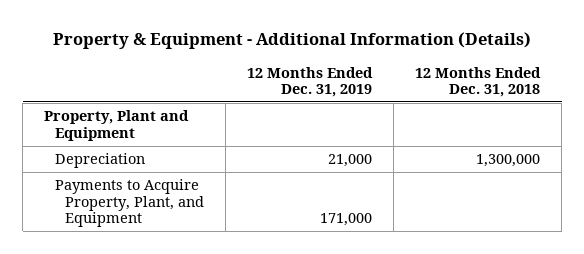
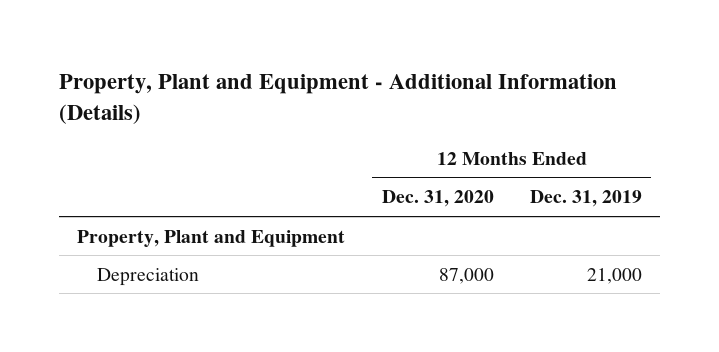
- Property & Equipment - Additional Information (Details)
+ Property, Plant and Equipment - Additional Information (Details)
- | 12 Months Ended Dec. 31, 2019 | 12 Months Ended Dec. 31, 2018
+ | 12 Months Ended Dec. 31, 2020 | 12 Months Ended Dec. 31, 2019
- Payments to Acquire Property, Plant, and Equipment | 171,000 |

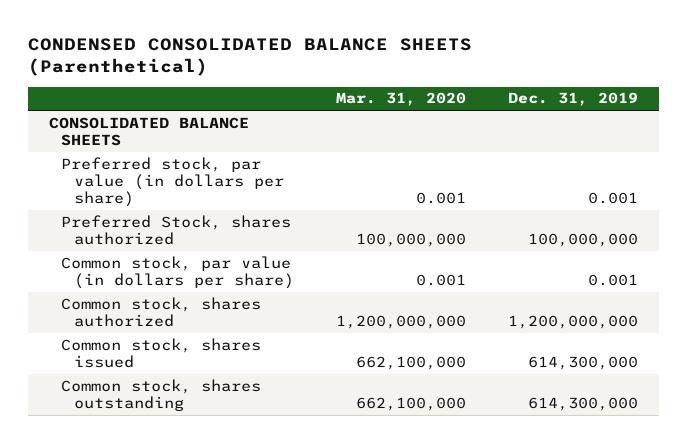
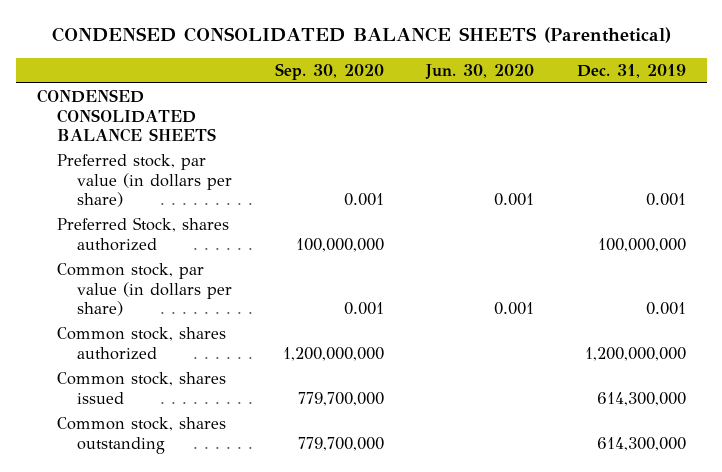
- | Mar. 31, 2020 | Dec. 31, 2019
+ | Sep. 30, 2020 | Jun. 30, 2020 | Dec. 31, 2019
- CONSOLIDATED BALANCE SHEETS
+ CONDENSED CONSOLIDATED BALANCE SHEETS

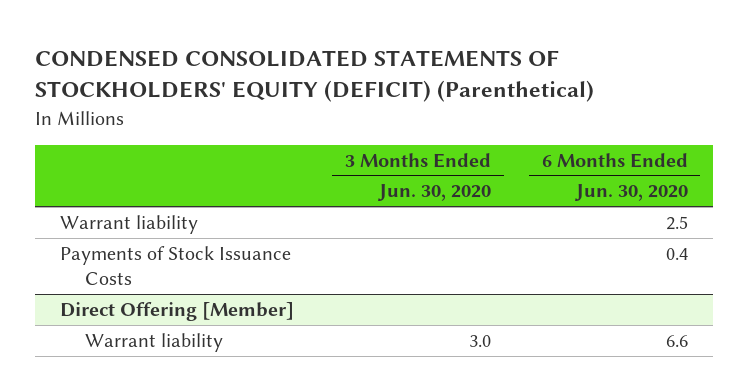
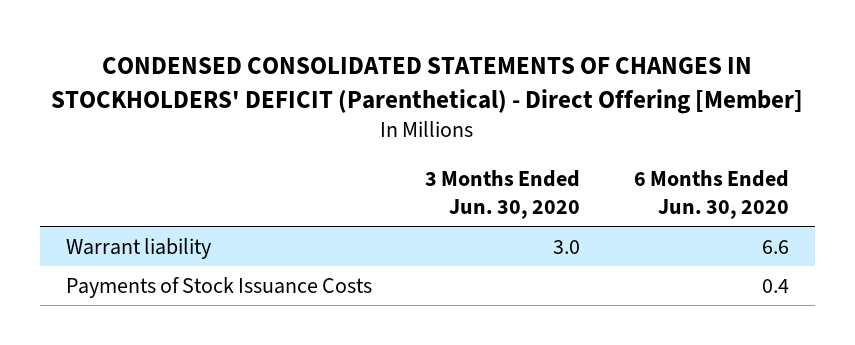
- CONDENSED CONSOLIDATED STATEMENTS OF STOCKHOLDERS' EQUITY (DEFICIT) (Parenthetical)
+ CONDENSED CONSOLIDATED STATEMENTS OF CHANGES IN STOCKHOLDERS' DEFICIT (Parenthetical) - Direct Offering [Member]
- Warrant liability | | 2.5
- Direct Offering [Member]
moved down: Payments of Stock Issuance Costs | | 0.4

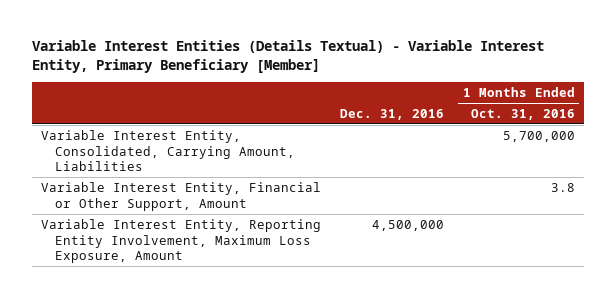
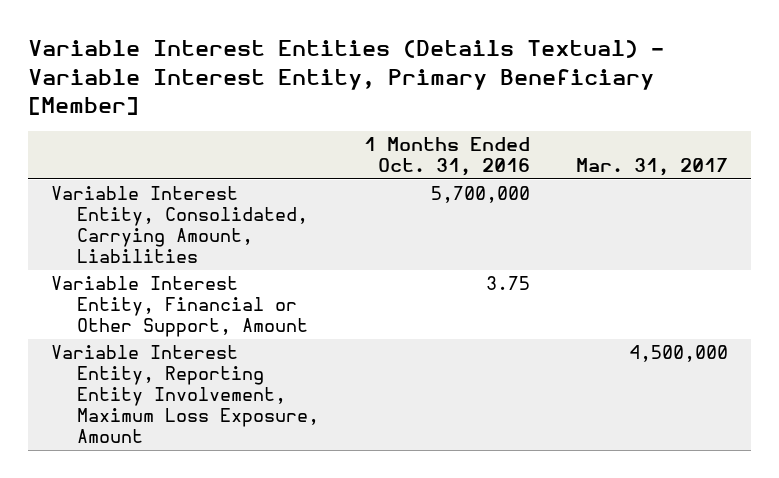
- | Dec. 31, 2016 | 1 Months Ended Oct. 31, 2016
+ | 1 Months Ended Oct. 31, 2016 | Mar. 31, 2017
- Variable Interest Entity, Financial or Other Support, Amount | | 3.8
+ Variable Interest Entity, Financial or Other Support, Amount | 3.75 |

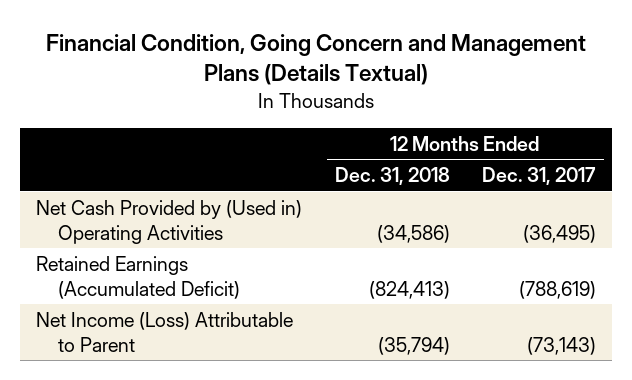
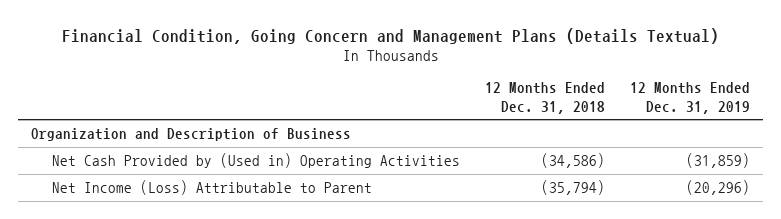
- | 12 Months Ended Dec. 31, 2018 | 12 Months Ended Dec. 31, 2017
+ | 12 Months Ended Dec. 31, 2018 | 12 Months Ended Dec. 31, 2019
+ Organization and Description of Business
- Retained Earnings (Accumulated Deficit) | (824,413) | (788,619)

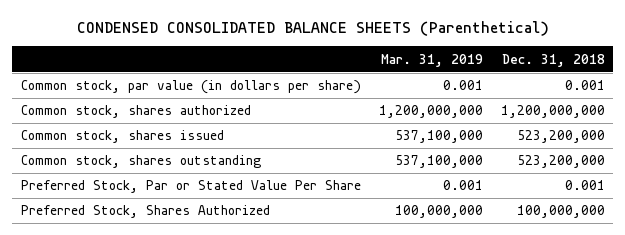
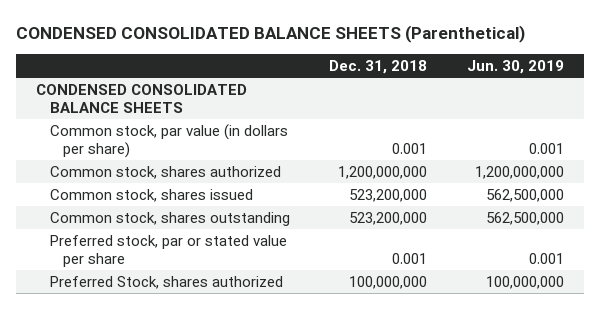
- | Mar. 31, 2019 | Dec. 31, 2018
+ | Dec. 31, 2018 | Jun. 30, 2019
+ CONDENSED CONSOLIDATED BALANCE SHEETS
- Preferred Stock, Par or Stated Value Per Share | 0.001 | 0.001
- Preferred Stock, Shares Authorized | 100,000,000 | 100,000,000
+ Preferred stock, par or stated value per share | 0.001 | 0.001
+ Preferred Stock, shares authorized | 100,000,000 | 100,000,000

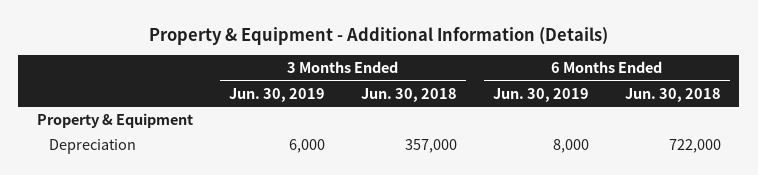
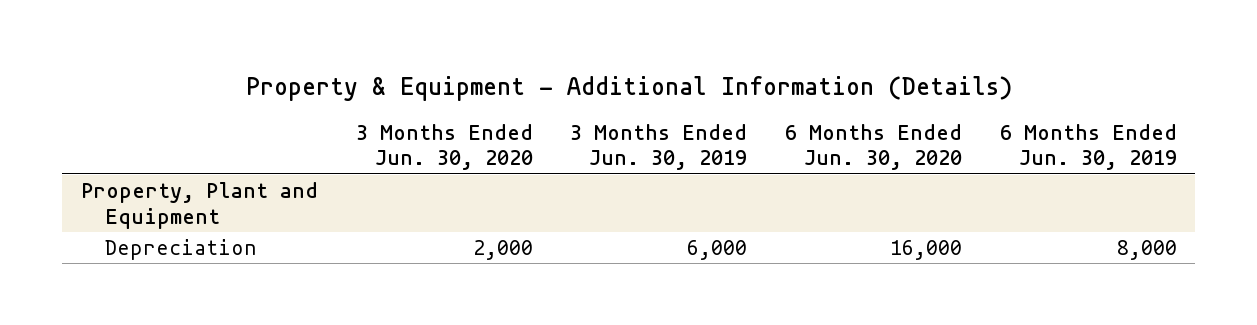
- | 3 Months Ended Jun. 30, 2019 | 3 Months Ended Jun. 30, 2018 | 6 Months Ended Jun. 30, 2019 | 6 Months Ended Jun. 30, 2018
+ | 3 Months Ended Jun. 30, 2020 | 3 Months Ended Jun. 30, 2019 | 6 Months Ended Jun. 30, 2020 | 6 Months Ended Jun. 30, 2019
- Property & Equipment
+ Property, Plant and Equipment

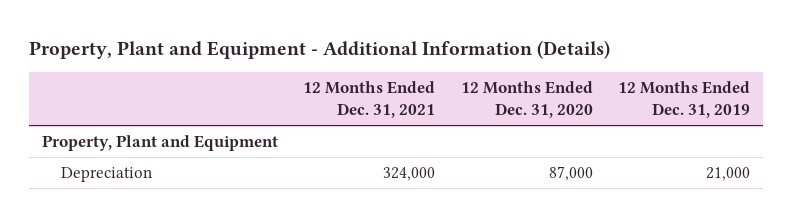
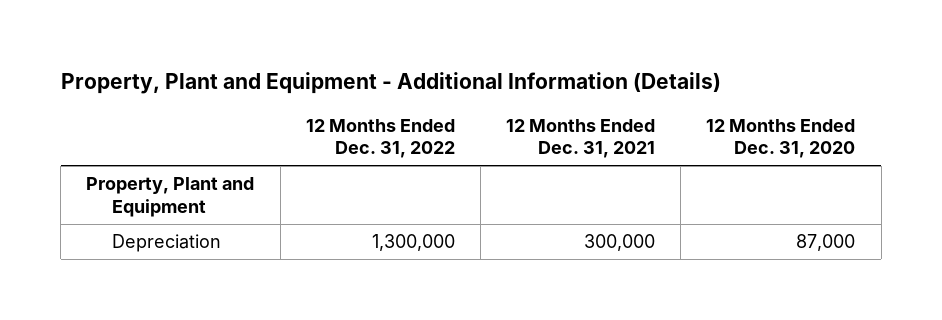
- | 12 Months Ended Dec. 31, 2021 | 12 Months Ended Dec. 31, 2020 | 12 Months Ended Dec. 31, 2019
+ | 12 Months Ended Dec. 31, 2022 | 12 Months Ended Dec. 31, 2021 | 12 Months Ended Dec. 31, 2020
- Depreciation | 324,000 | 87,000 | 21,000
+ Depreciation | 1,300,000 | 300,000 | 87,000

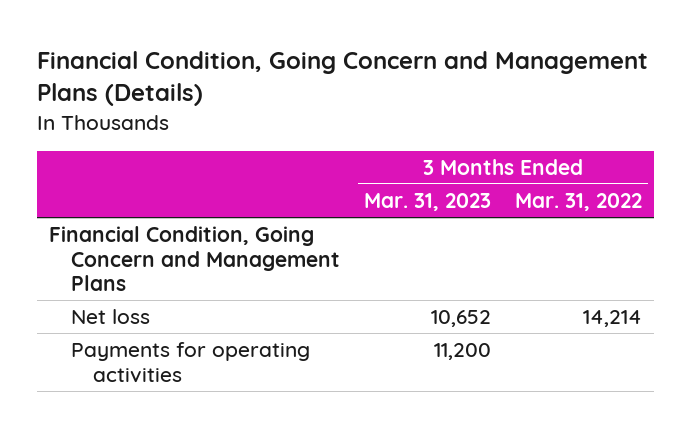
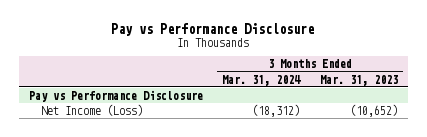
- Financial Condition, Going Concern and Management Plans (Details)
+ Pay vs Performance Disclosure
- | 3 Months Ended Mar. 31, 2023 | 3 Months Ended Mar. 31, 2022
+ | 3 Months Ended Mar. 31, 2024 | 3 Months Ended Mar. 31, 2023
- Financial Condition, Going Concern and Management Plans
- Net loss | 10,652 | 14,214
- Payments for operating activities | 11,200 |
+ Pay vs Performance Disclosure
+ Net Income (Loss) | (18,312) | (10,652)

